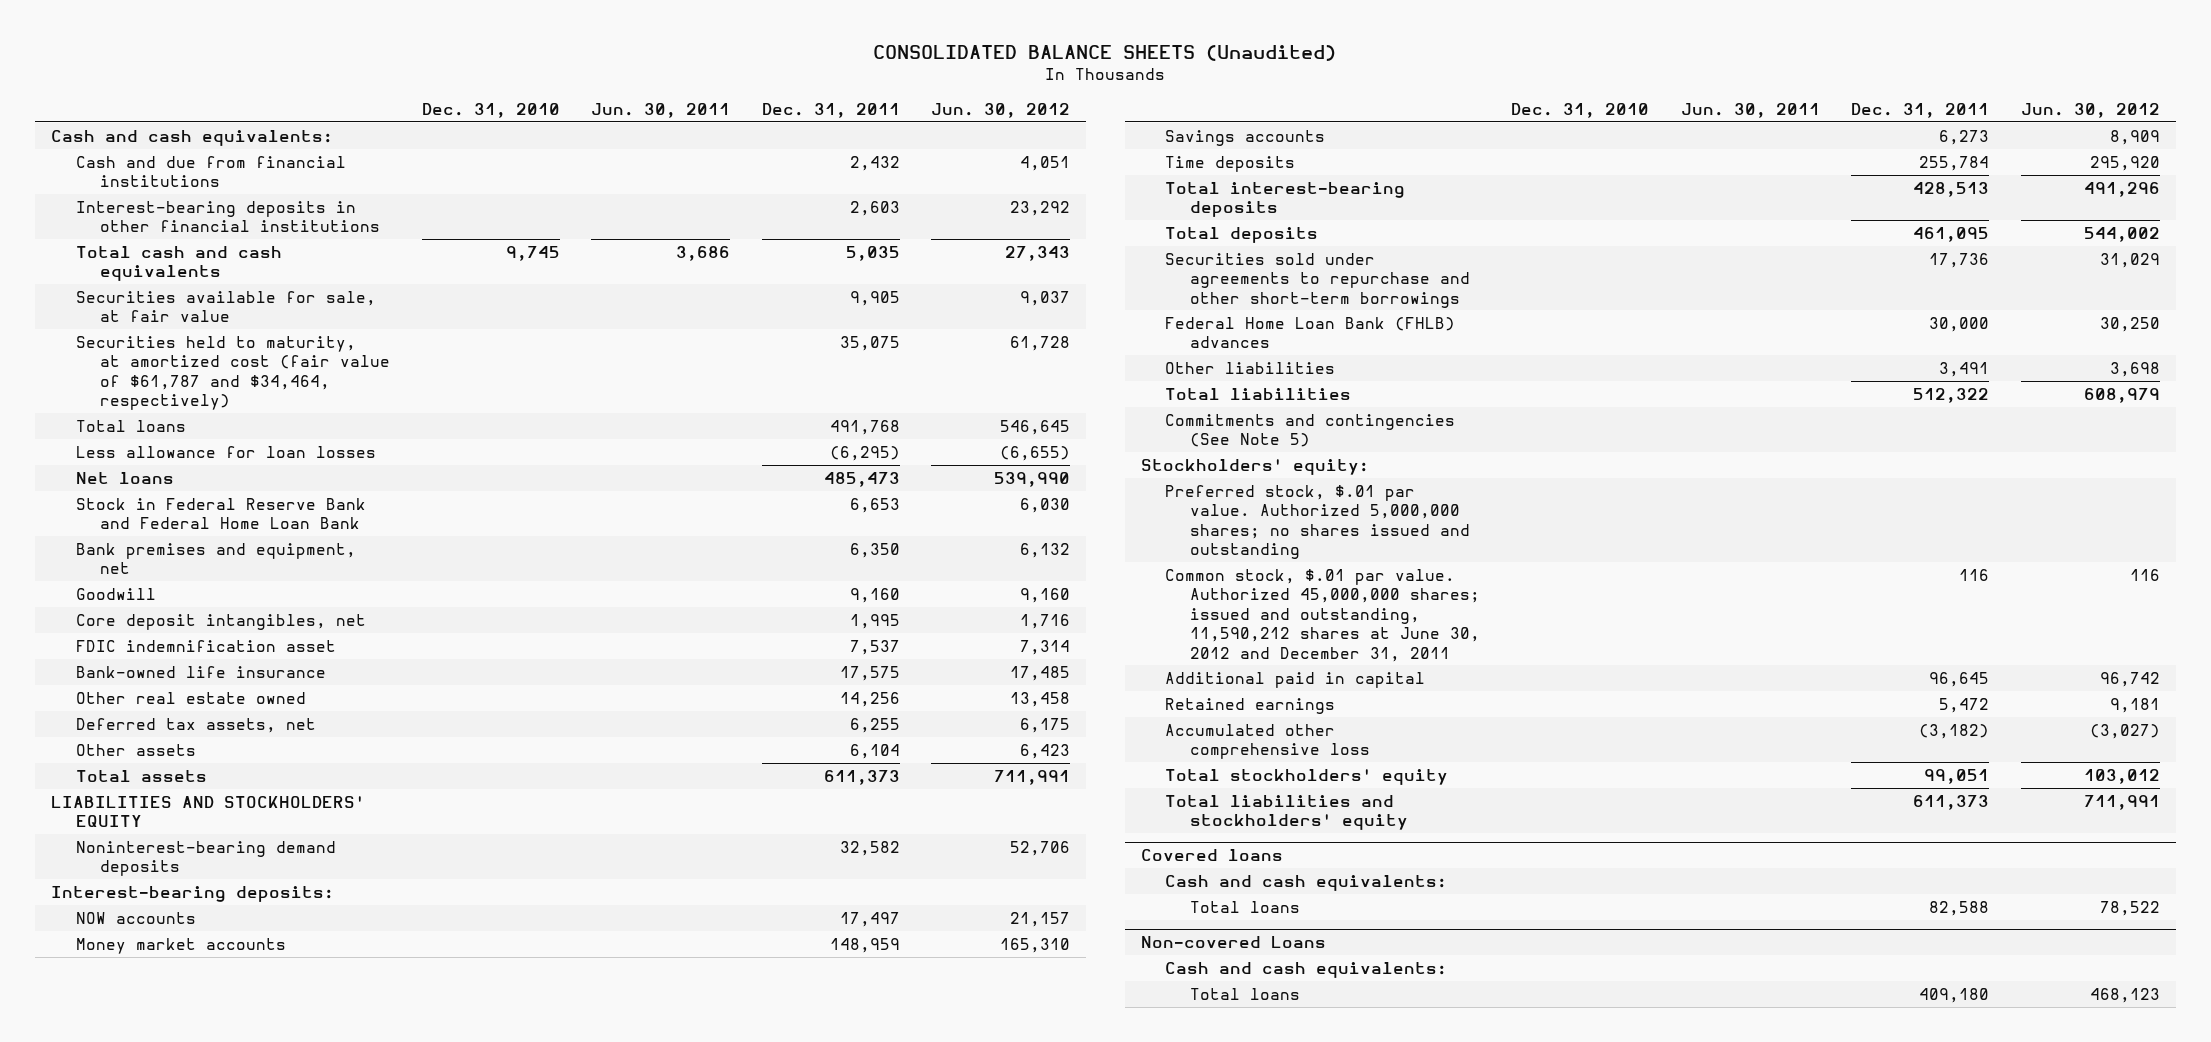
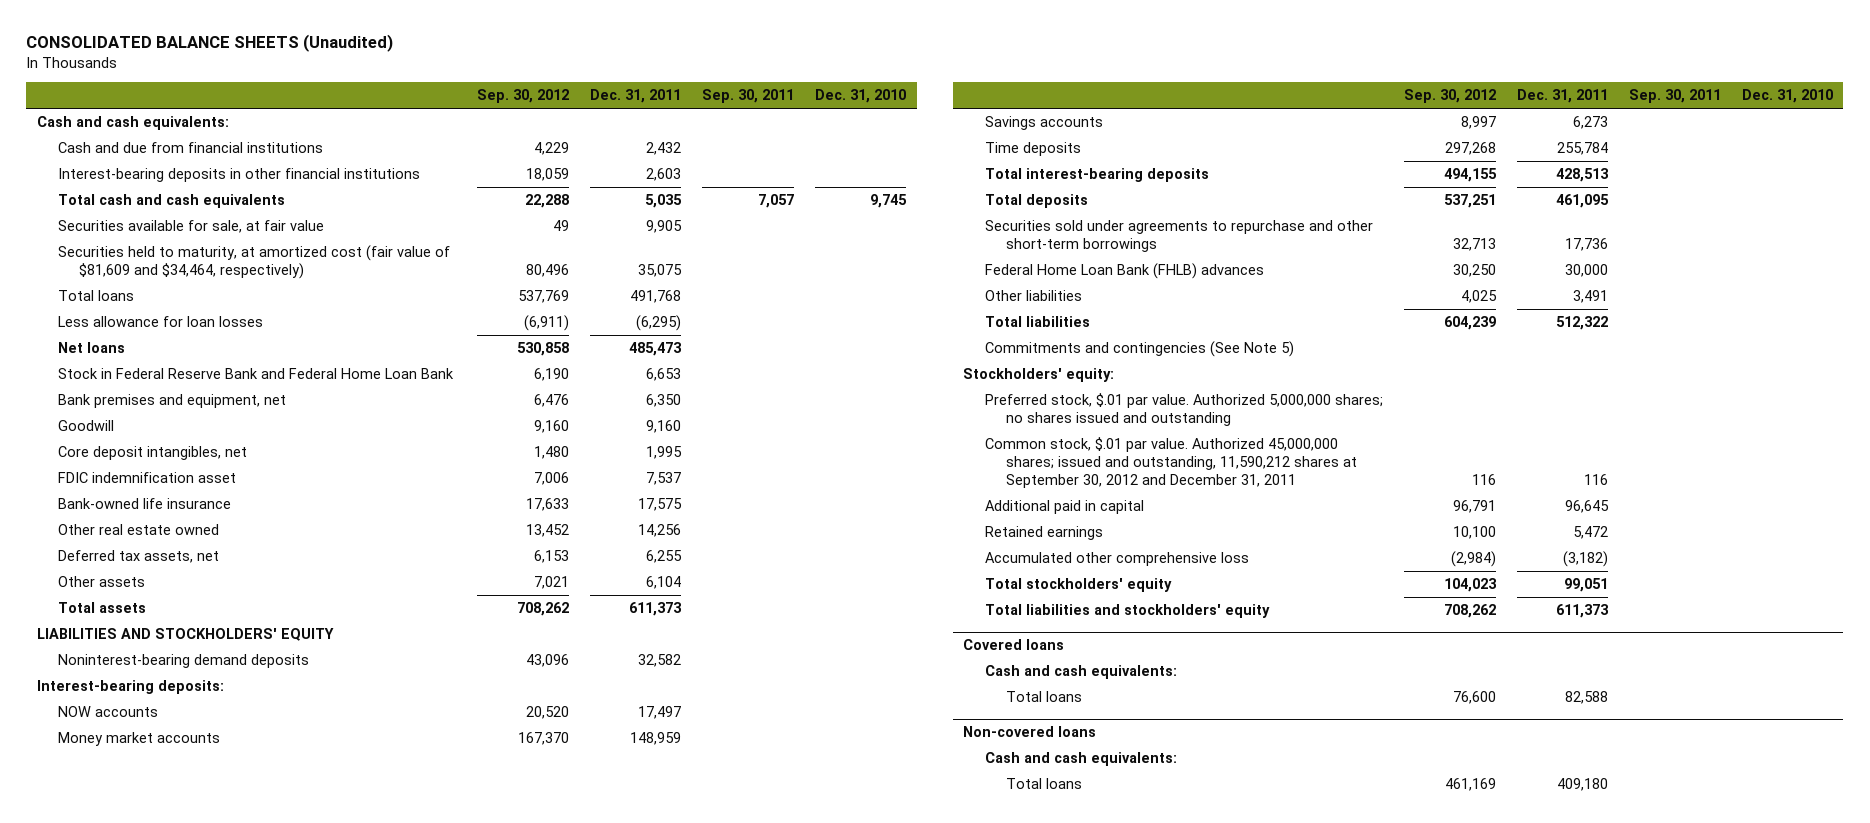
- | Dec. 31, 2010 | Jun. 30, 2011 | Dec. 31, 2011 | Jun. 30, 2012
+ | Sep. 30, 2012 | Dec. 31, 2011 | Sep. 30, 2011 | Dec. 31, 2010
- Securities held to maturity, at amortized cost (fair value of $61,787 and $34,464, respectively) | | | 35,075 | 61,728
+ Securities held to maturity, at amortized cost (fair value of $81,609 and $34,464, respectively) | 80,496 | 35,075 | |
- Common stock, $.01 par value. Authorized 45,000,000 shares; issued and outstanding, 11,590,212 shares at June 30, 2012 and December 31, 2011 | | | 116 | 116
+ Common stock, $.01 par value. Authorized 45,000,000 shares; issued and outstanding, 11,590,212 shares at September 30, 2012 and December 31, 2011 | 116 | 116 | |
- Non-covered Loans
+ Non-covered loans

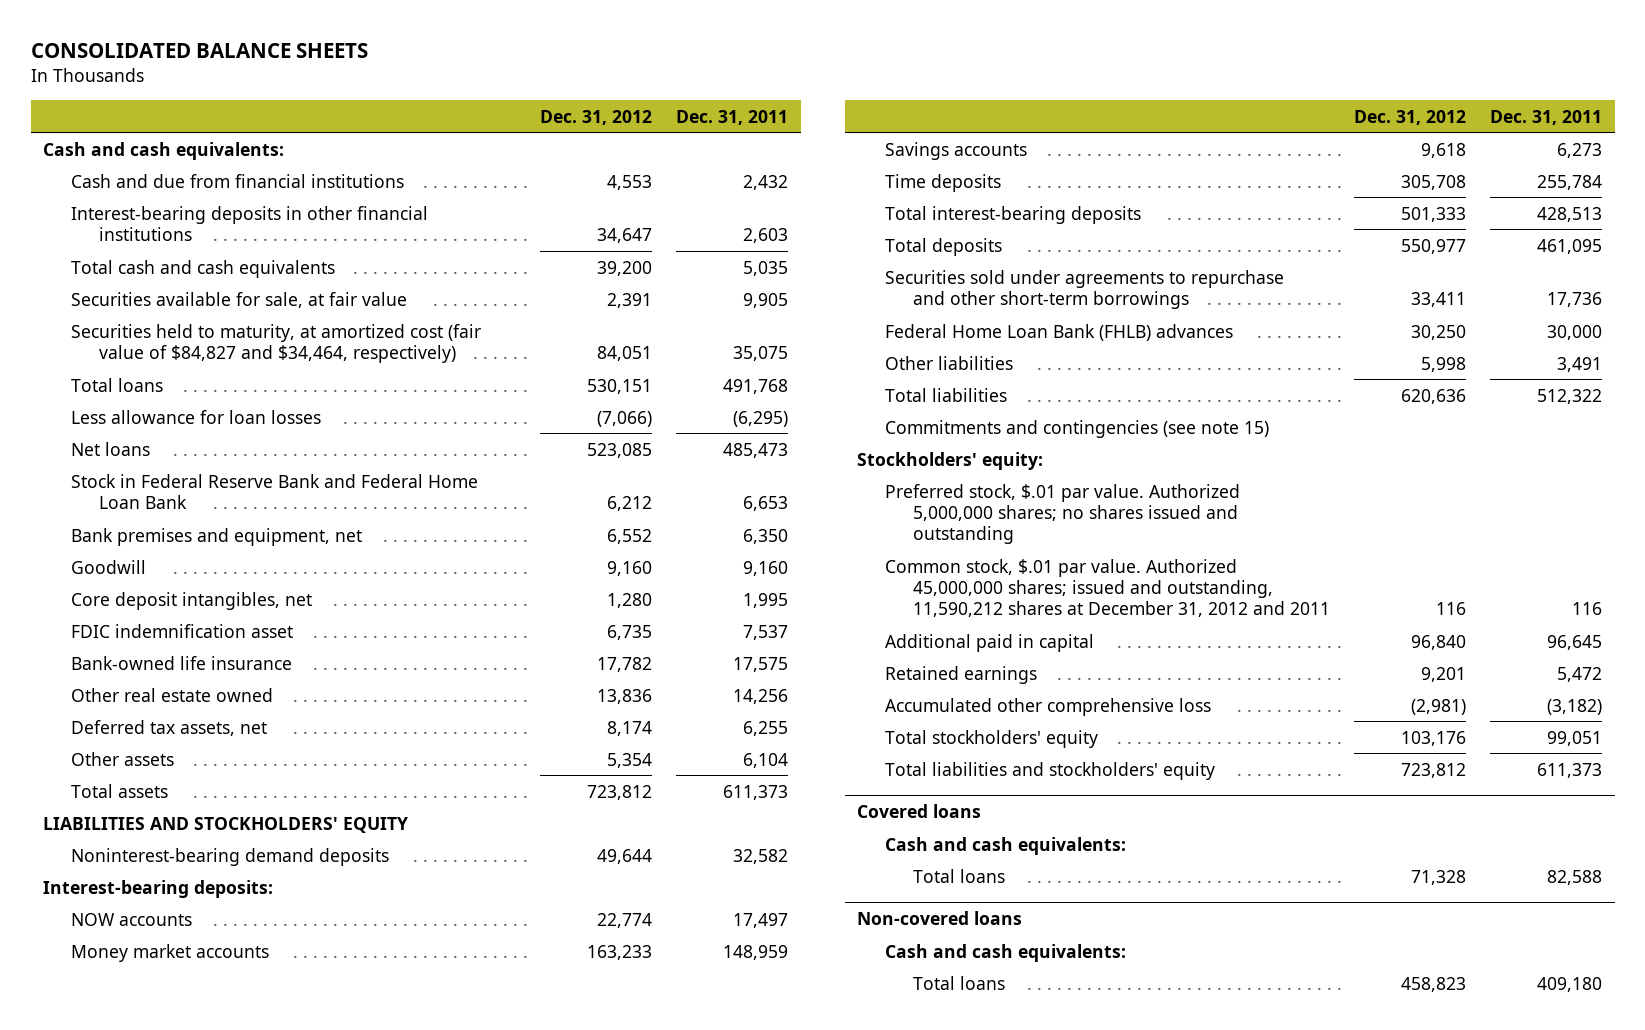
- CONSOLIDATED BALANCE SHEETS (Unaudited)
+ CONSOLIDATED BALANCE SHEETS
- | Sep. 30, 2012 | Dec. 31, 2011 | Sep. 30, 2011 | Dec. 31, 2010
+ | Dec. 31, 2012 | Dec. 31, 2011
- Securities held to maturity, at amortized cost (fair value of $81,609 and $34,464, respectively) | 80,496 | 35,075 | |
+ Securities held to maturity, at amortized cost (fair value of $84,827 and $34,464, respectively) | 84,051 | 35,075
- Commitments and contingencies (See Note 5)
+ Commitments and contingencies (see note 15)
- Common stock, $.01 par value. Authorized 45,000,000 shares; issued and outstanding, 11,590,212 shares at September 30, 2012 and December 31, 2011 | 116 | 116 | |
+ Common stock, $.01 par value. Authorized 45,000,000 shares; issued and outstanding, 11,590,212 shares at December 31, 2012 and 2011 | 116 | 116

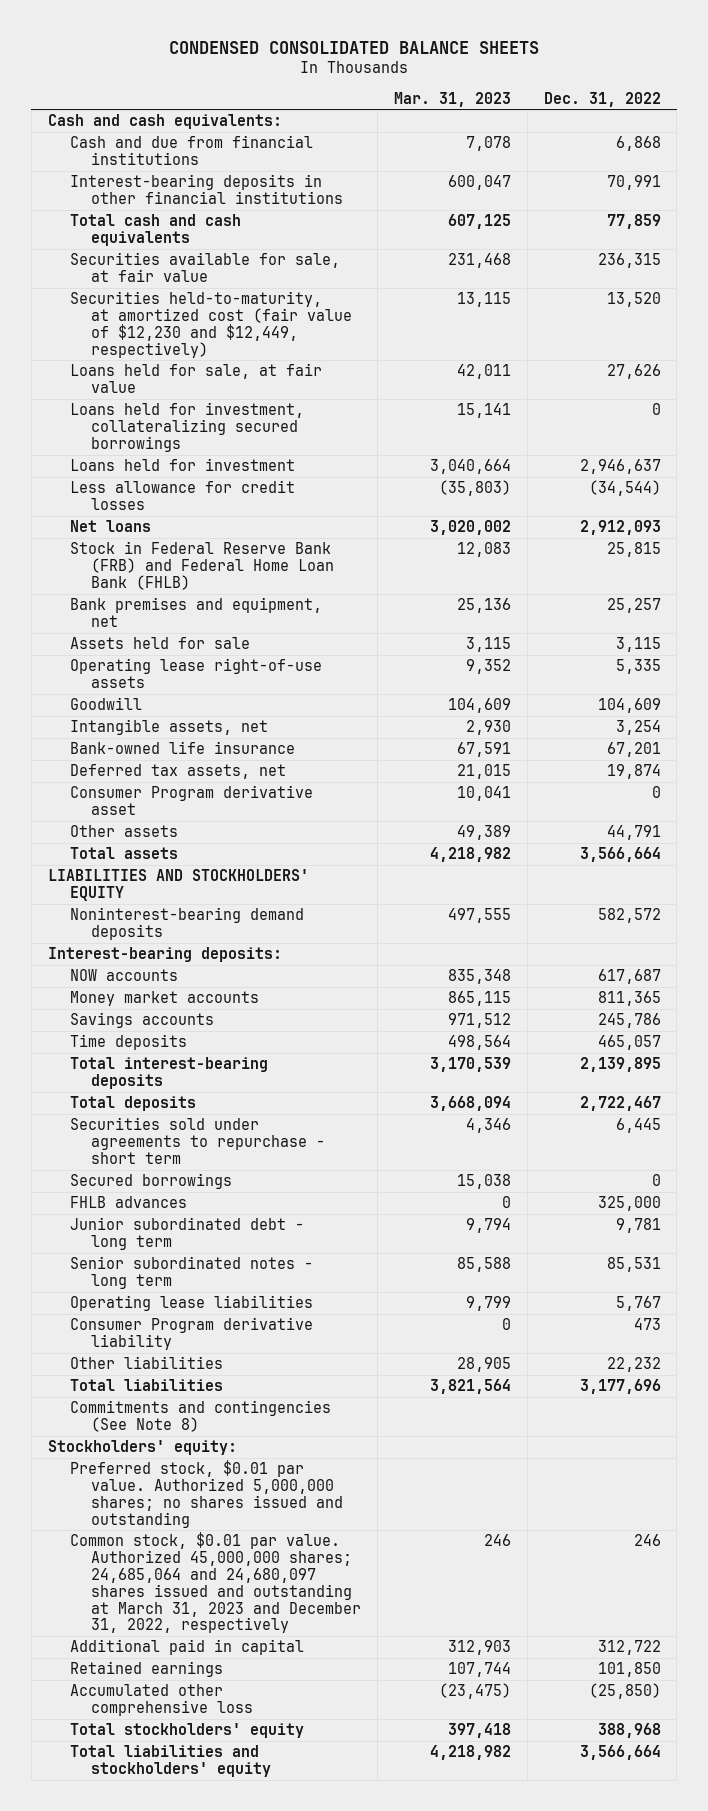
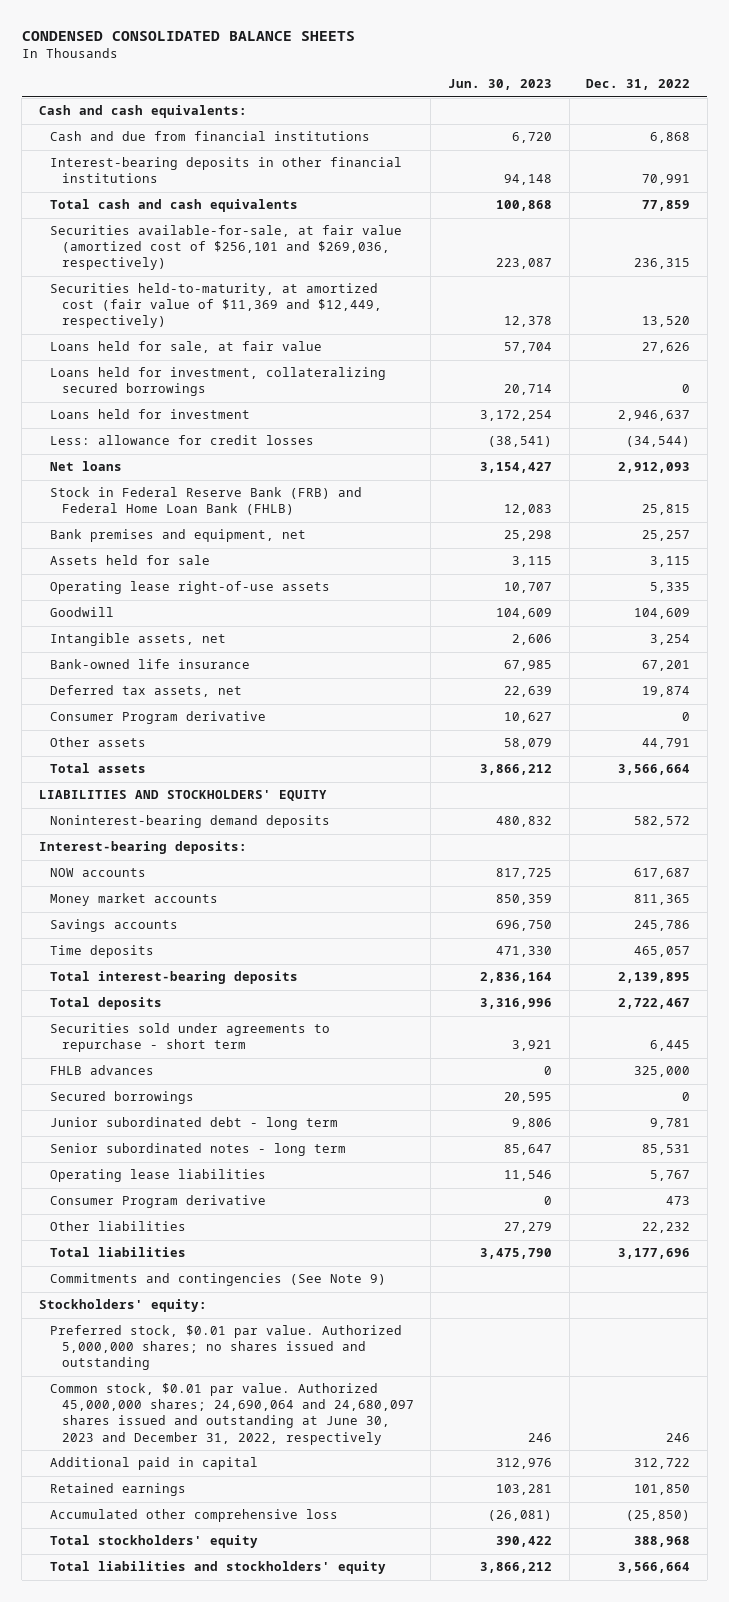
- | Mar. 31, 2023 | Dec. 31, 2022
+ | Jun. 30, 2023 | Dec. 31, 2022
- Securities available for sale, at fair value | 231,468 | 236,315
- Securities held-to-maturity, at amortized cost (fair value of $12,230 and $12,449, respectively) | 13,115 | 13,520
+ Securities available-for-sale, at fair value (amortized cost of $256,101 and $269,036, respectively) | 223,087 | 236,315
+ Securities held-to-maturity, at amortized cost (fair value of $11,369 and $12,449, respectively) | 12,378 | 13,520
- Less allowance for credit losses | (35,803) | (34,544)
+ Less: allowance for credit losses | (38,541) | (34,544)
- Consumer Program derivative asset | 10,041 | 0
+ Consumer Program derivative | 10,627 | 0
moved down: Secured borrowings | 20,595 | 0
- Consumer Program derivative liability | 0 | 473
+ Consumer Program derivative | 0 | 473
- Commitments and contingencies (See Note 8)
+ Commitments and contingencies (See Note 9)
- Common stock, $0.01 par value. Authorized 45,000,000 shares; 24,685,064 and 24,680,097 shares issued and outstanding at March 31, 2023 and December 31, 2022, respectively | 246 | 246
+ Common stock, $0.01 par value. Authorized 45,000,000 shares; 24,690,064 and 24,680,097 shares issued and outstanding at June 30, 2023 and December 31, 2022, respectively | 246 | 246

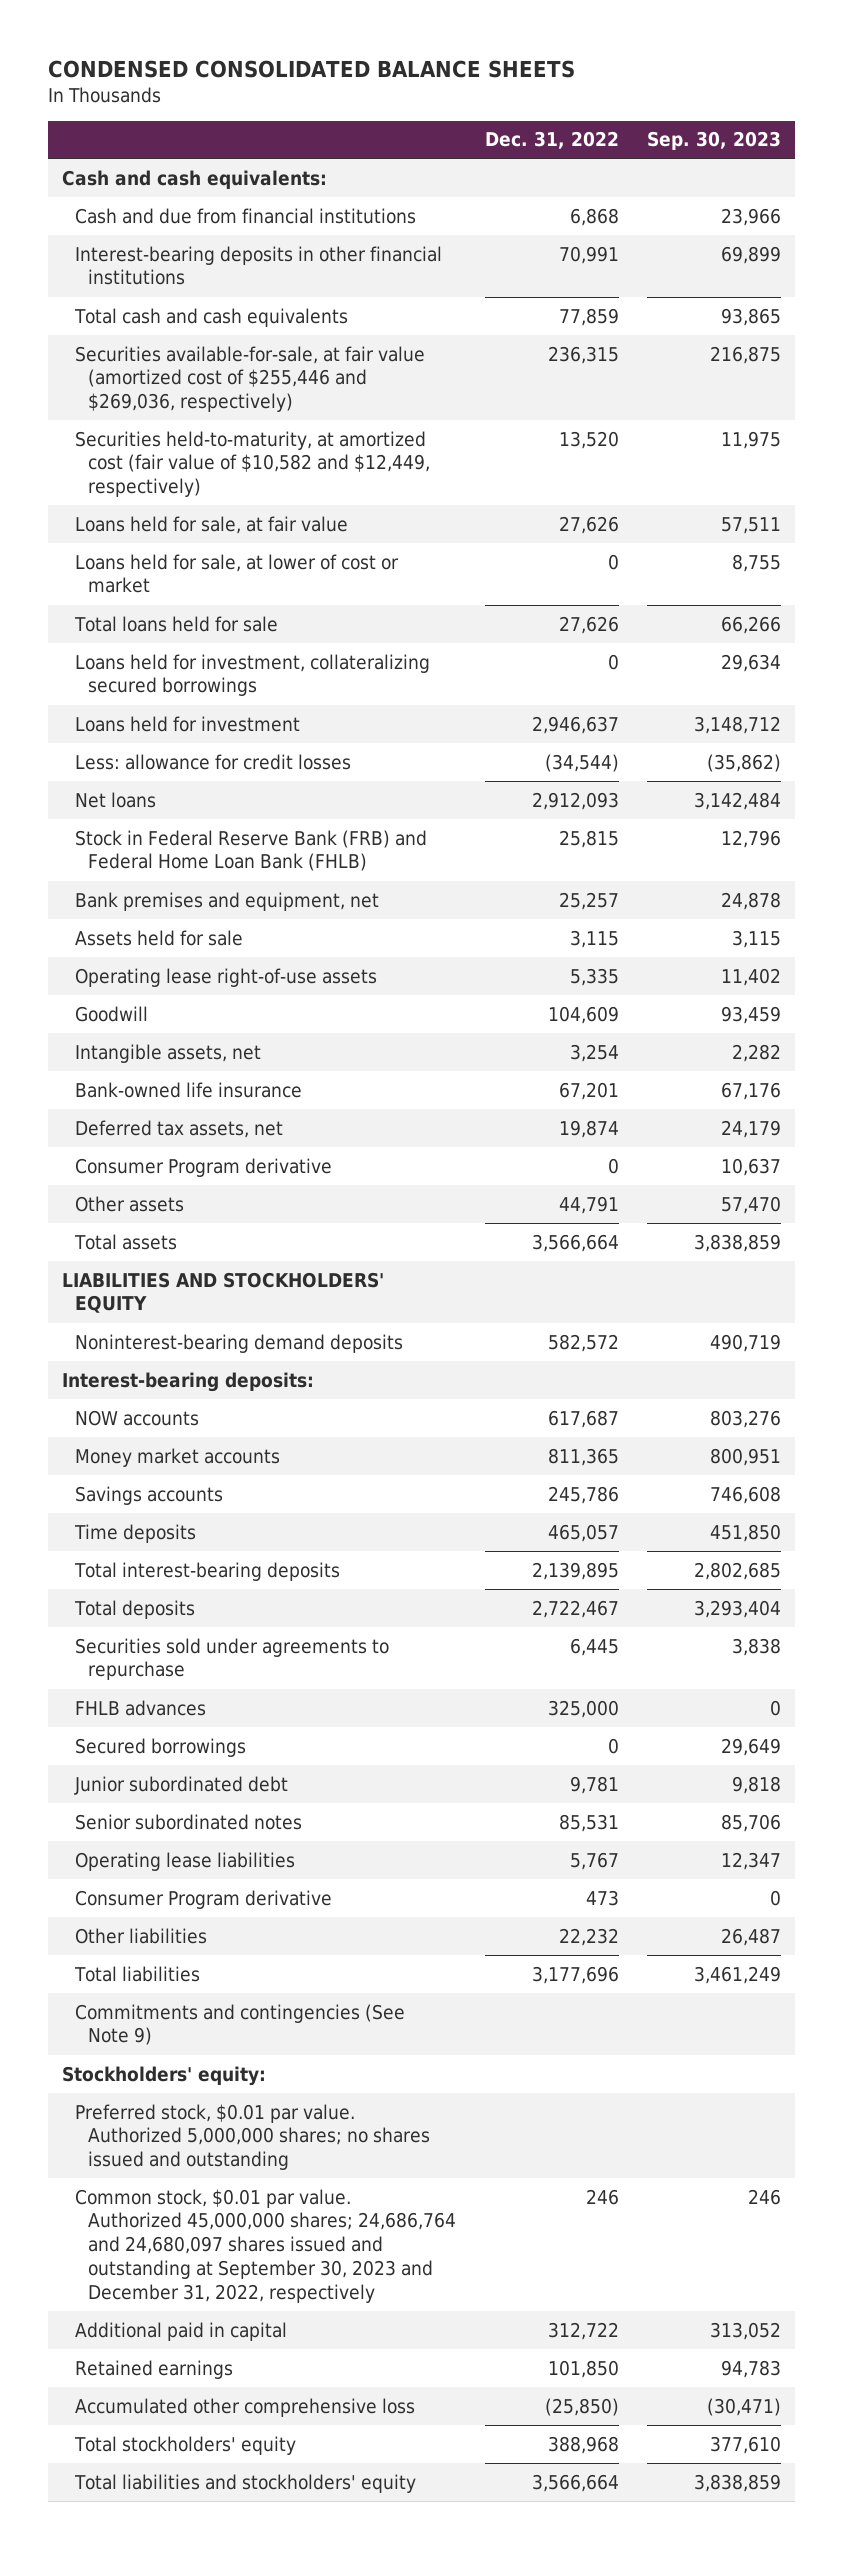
- | Jun. 30, 2023 | Dec. 31, 2022
+ | Dec. 31, 2022 | Sep. 30, 2023
- Securities available-for-sale, at fair value (amortized cost of $256,101 and $269,036, respectively) | 223,087 | 236,315
- Securities held-to-maturity, at amortized cost (fair value of $11,369 and $12,449, respectively) | 12,378 | 13,520
+ Securities available-for-sale, at fair value (amortized cost of $255,446 and $269,036, respectively) | 236,315 | 216,875
+ Securities held-to-maturity, at amortized cost (fair value of $10,582 and $12,449, respectively) | 13,520 | 11,975
+ Loans held for sale, at lower of cost or market | 0 | 8,755
+ Total loans held for sale | 27,626 | 66,266
- Securities sold under agreements to repurchase - short term | 3,921 | 6,445
+ Securities sold under agreements to repurchase | 6,445 | 3,838
- Junior subordinated debt - long term | 9,806 | 9,781
- Senior subordinated notes - long term | 85,647 | 85,531
+ Junior subordinated debt | 9,781 | 9,818
+ Senior subordinated notes | 85,531 | 85,706
- Common stock, $0.01 par value. Authorized 45,000,000 shares; 24,690,064 and 24,680,097 shares issued and outstanding at June 30, 2023 and December 31, 2022, respectively | 246 | 246
+ Common stock, $0.01 par value. Authorized 45,000,000 shares; 24,686,764 and 24,680,097 shares issued and outstanding at September 30, 2023 and December 31, 2022, respectively | 246 | 246

